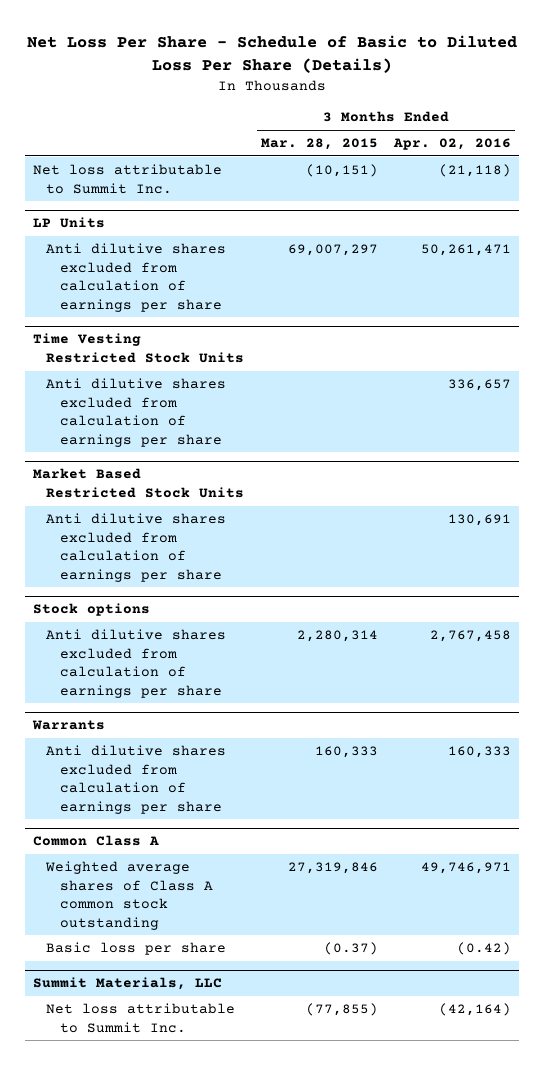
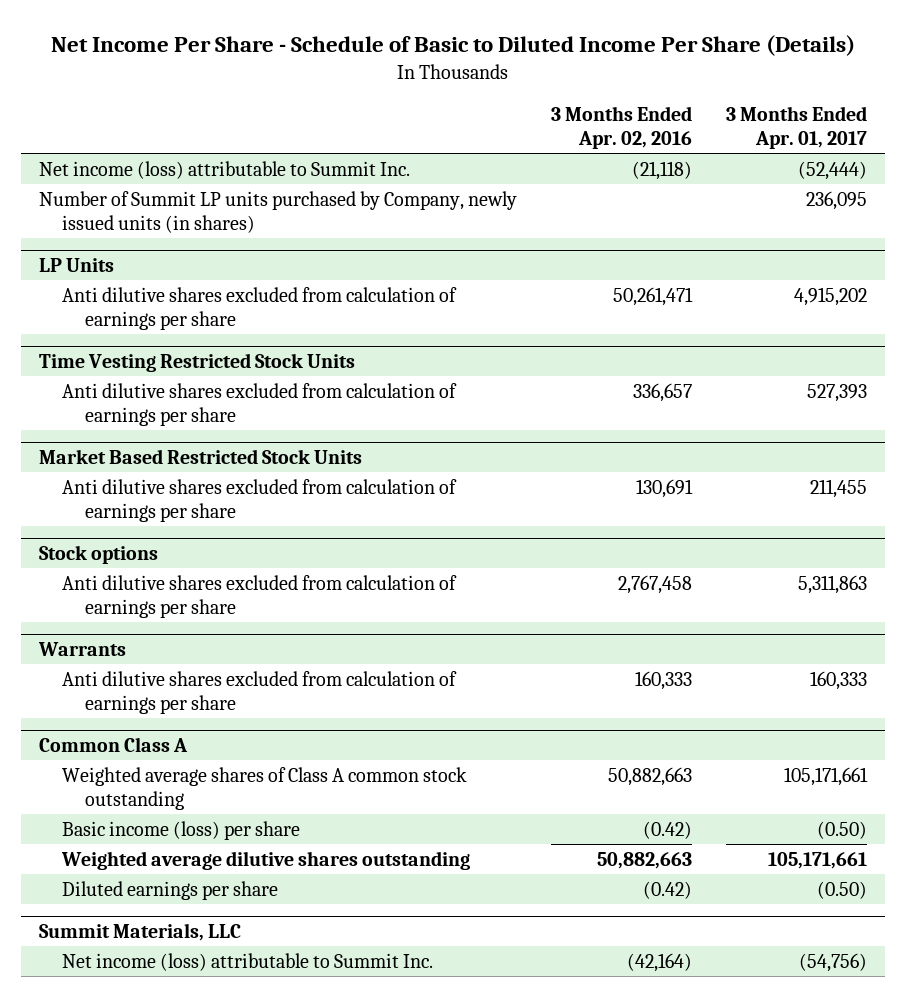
- Net Loss Per Share - Schedule of Basic to Diluted Loss Per Share (Details)
+ Net Income Per Share - Schedule of Basic to Diluted Income Per Share (Details)
- | 3 Months Ended Mar. 28, 2015 | 3 Months Ended Apr. 02, 2016
+ | 3 Months Ended Apr. 02, 2016 | 3 Months Ended Apr. 01, 2017
- Net loss attributable to Summit Inc. | (10,151) | (21,118)
+ Net income (loss) attributable to Summit Inc. | (21,118) | (52,444)
+ Number of Summit LP units purchased by Company, newly issued units (in shares) | | 236,095
@ Common Class A
- Weighted average shares of Class A common stock outstanding | 27,319,846 | 49,746,971
- Basic loss per share | (0.37) | (0.42)
+ Weighted average shares of Class A common stock outstanding | 50,882,663 | 105,171,661
+ Basic income (loss) per share | (0.42) | (0.50)
+ Weighted average dilutive shares outstanding | 50,882,663 | 105,171,661
+ Diluted earnings per share | (0.42) | (0.50)
@ Summit Materials, LLC
- Net loss attributable to Summit Inc. | (77,855) | (42,164)
+ Net income (loss) attributable to Summit Inc. | (42,164) | (54,756)

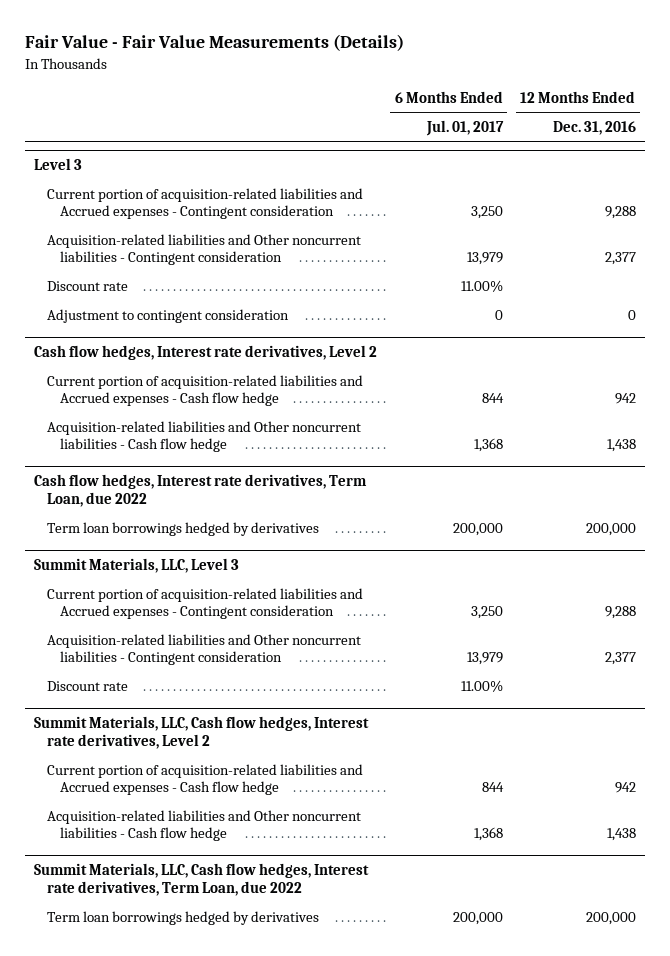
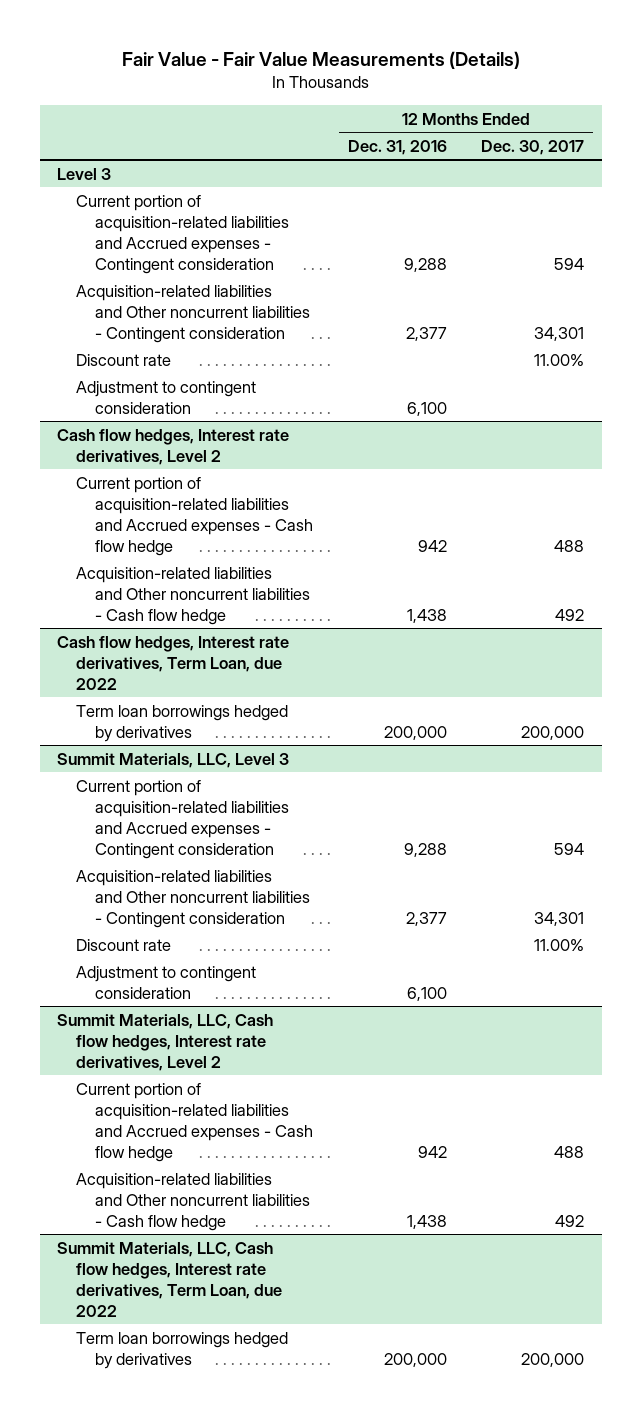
- | 6 Months Ended Jul. 01, 2017 | 12 Months Ended Dec. 31, 2016
+ | 12 Months Ended Dec. 31, 2016 | 12 Months Ended Dec. 30, 2017
@ Level 3
- Adjustment to contingent consideration | 0 | 0
+ Adjustment to contingent consideration | 6,100 |
@ Summit Materials, LLC, Level 3
+ Adjustment to contingent consideration | 6,100 |

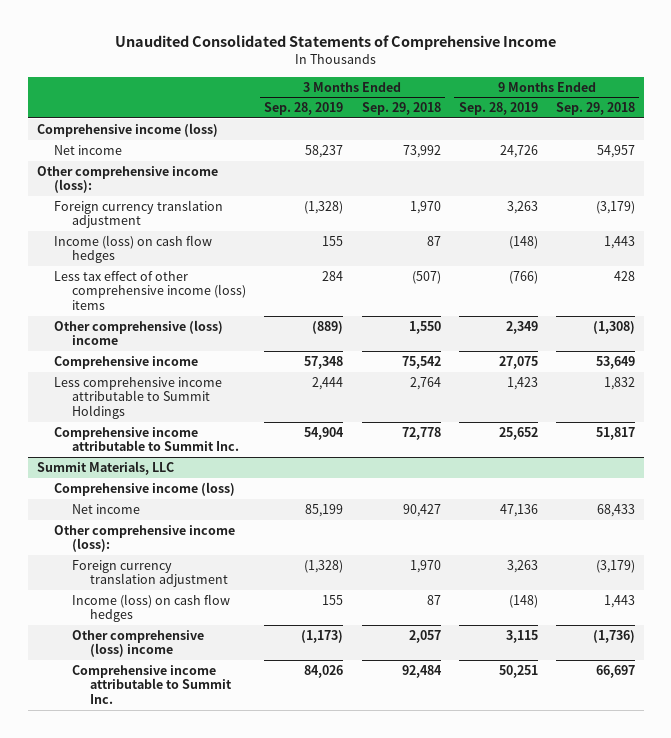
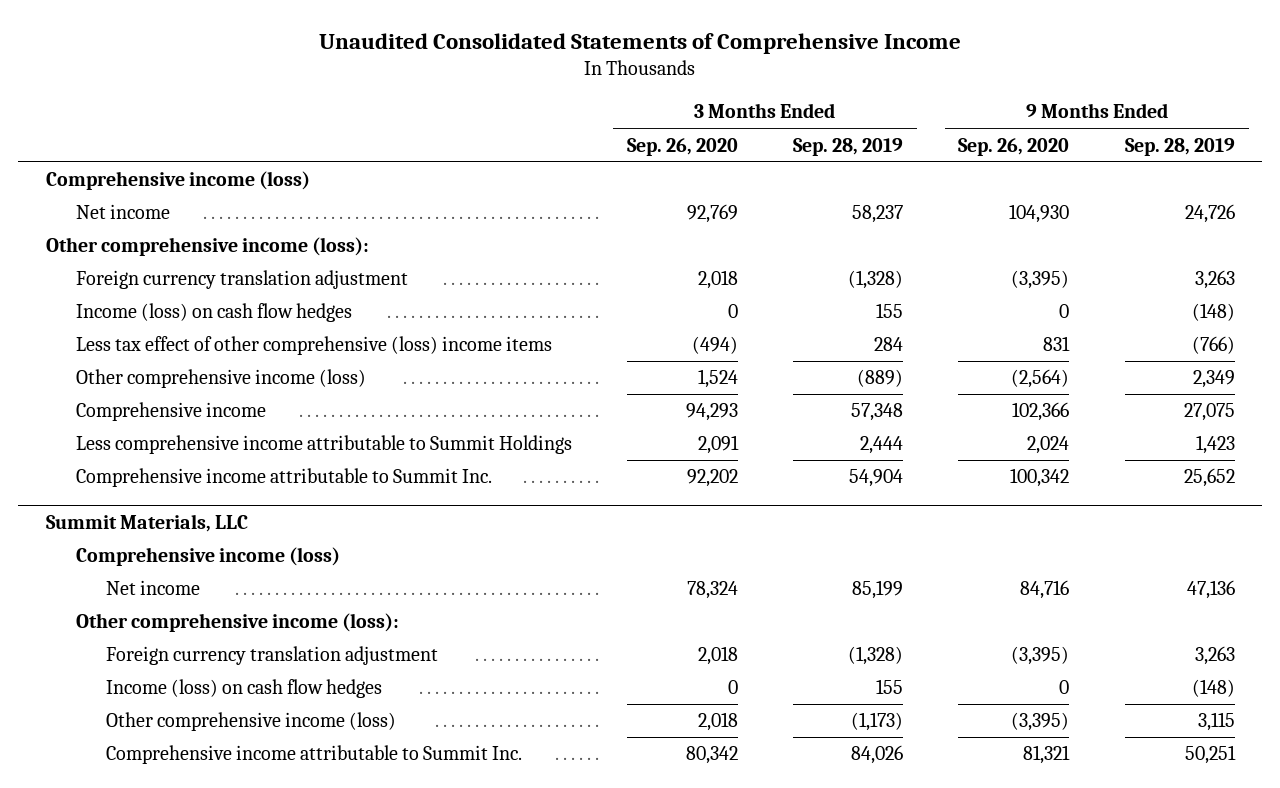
- | 3 Months Ended Sep. 28, 2019 | 3 Months Ended Sep. 29, 2018 | 9 Months Ended Sep. 28, 2019 | 9 Months Ended Sep. 29, 2018
+ | 3 Months Ended Sep. 26, 2020 | 3 Months Ended Sep. 28, 2019 | 9 Months Ended Sep. 26, 2020 | 9 Months Ended Sep. 28, 2019
- Less tax effect of other comprehensive income (loss) items | 284 | (507) | (766) | 428
- Other comprehensive (loss) income | (889) | 1,550 | 2,349 | (1,308)
+ Less tax effect of other comprehensive (loss) income items | (494) | 284 | 831 | (766)
+ Other comprehensive income (loss) | 1,524 | (889) | (2,564) | 2,349
@ Summit Materials, LLC
- Other comprehensive (loss) income | (1,173) | 2,057 | 3,115 | (1,736)
+ Other comprehensive income (loss) | 2,018 | (1,173) | (3,395) | 3,115

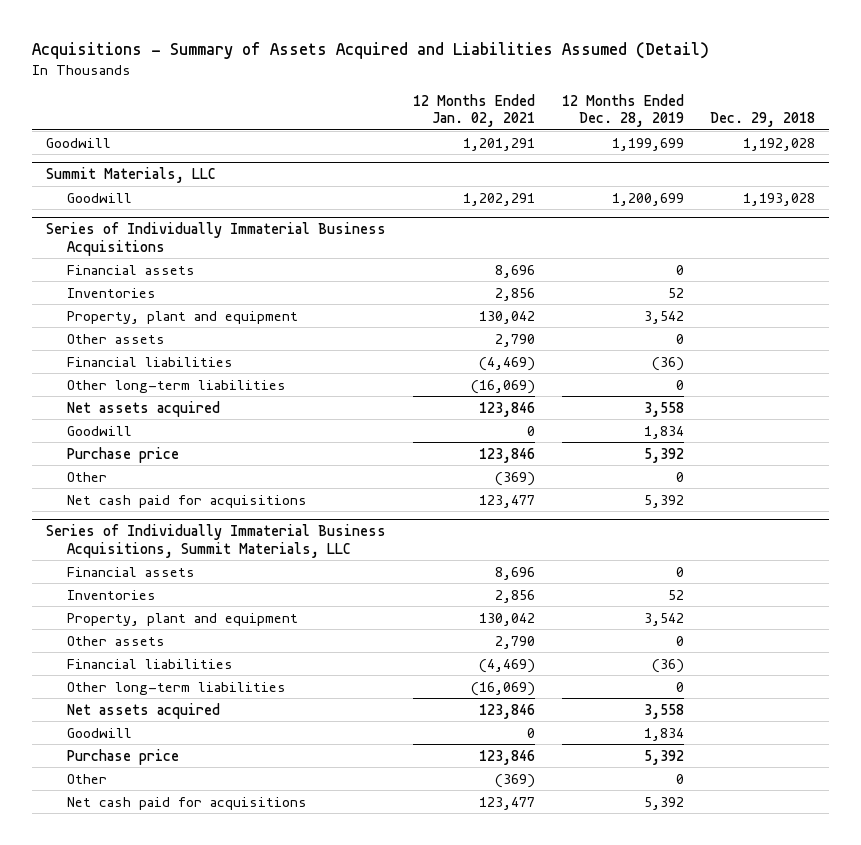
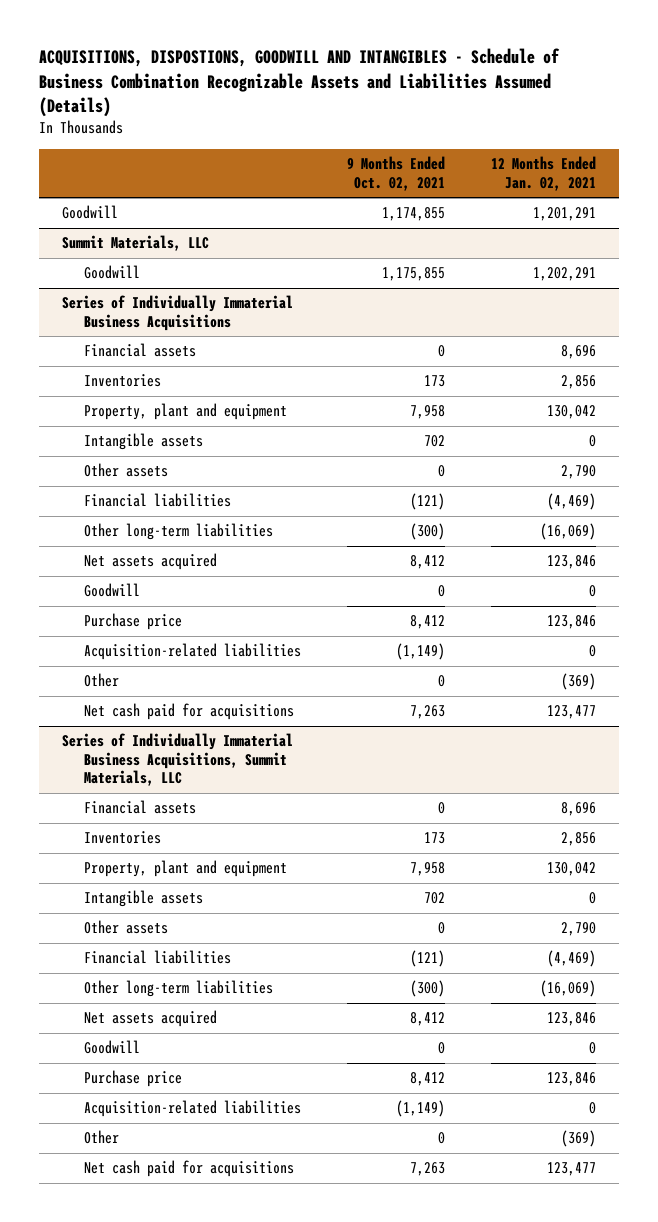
- Acquisitions - Summary of Assets Acquired and Liabilities Assumed (Detail)
+ ACQUISITIONS, DISPOSTIONS, GOODWILL AND INTANGIBLES - Schedule of Business Combination Recognizable Assets and Liabilities Assumed (Details)
- | 12 Months Ended Jan. 02, 2021 | 12 Months Ended Dec. 28, 2019 | Dec. 29, 2018
+ | 9 Months Ended Oct. 02, 2021 | 12 Months Ended Jan. 02, 2021
@ Series of Individually Immaterial Business Acquisitions
+ Intangible assets | 702 | 0
+ Acquisition-related liabilities | (1,149) | 0
@ Series of Individually Immaterial Business Acquisitions, Summit Materials, LLC
+ Intangible assets | 702 | 0
+ Acquisition-related liabilities | (1,149) | 0

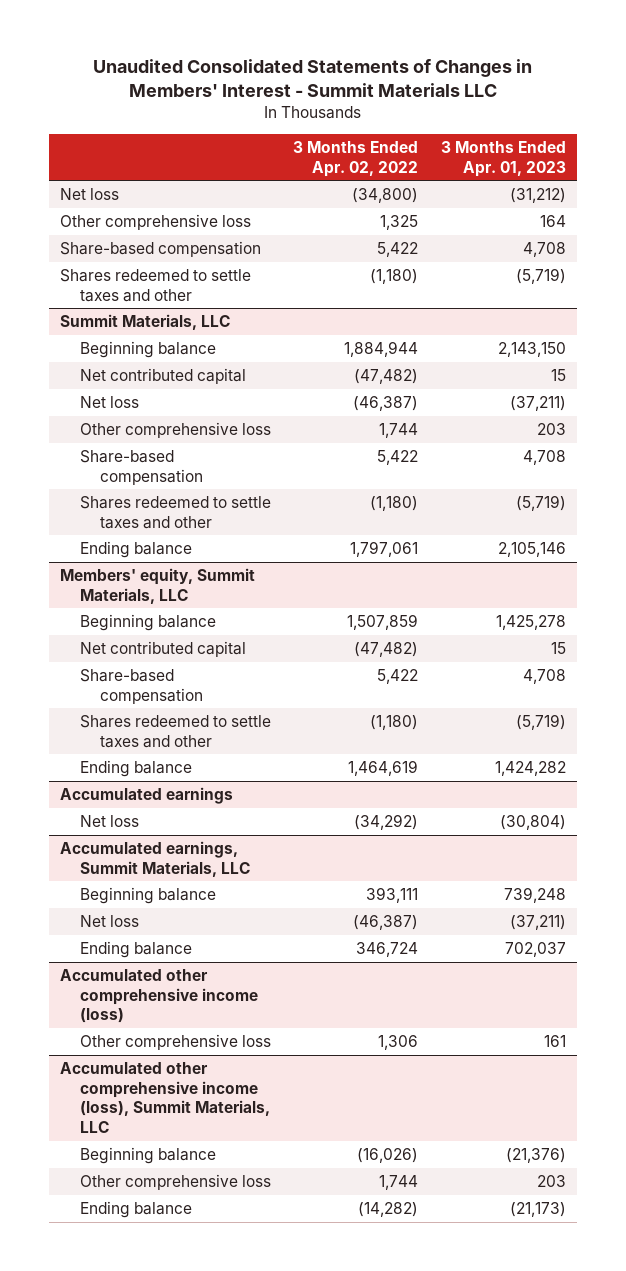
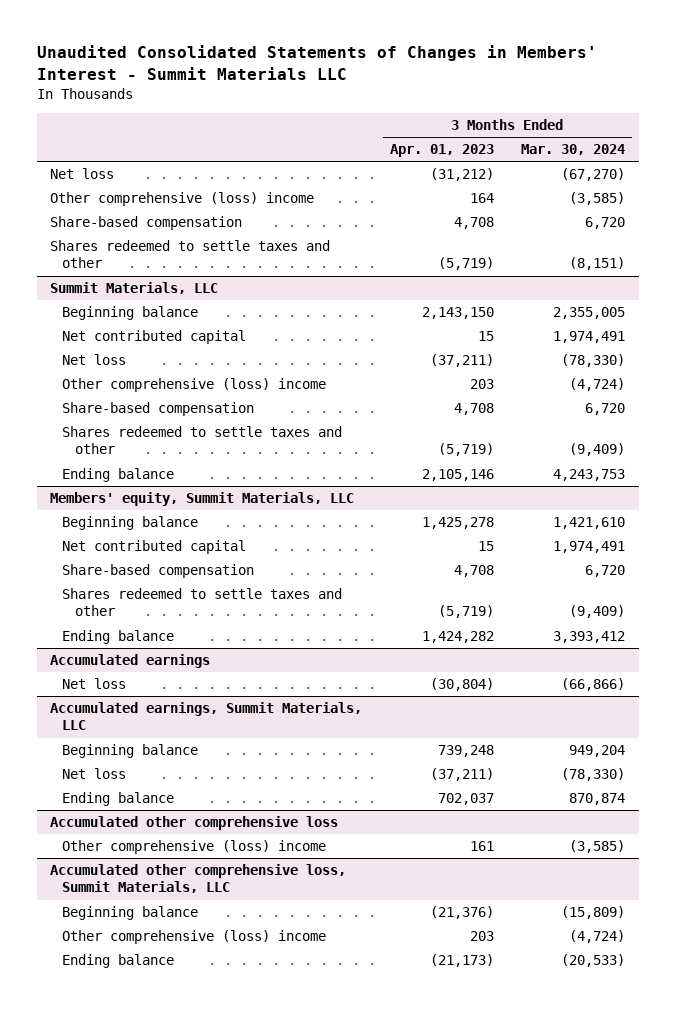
- | 3 Months Ended Apr. 02, 2022 | 3 Months Ended Apr. 01, 2023
+ | 3 Months Ended Apr. 01, 2023 | 3 Months Ended Mar. 30, 2024
- Other comprehensive loss | 1,325 | 164
+ Other comprehensive (loss) income | 164 | (3,585)
@ Summit Materials, LLC
- Other comprehensive loss | 1,744 | 203
+ Other comprehensive (loss) income | 203 | (4,724)
- Accumulated other comprehensive income (loss)
- Other comprehensive loss | 1,306 | 161
- Accumulated other comprehensive income (loss), Summit Materials, LLC
+ Accumulated other comprehensive loss
+ Other comprehensive (loss) income | 161 | (3,585)
+ Accumulated other comprehensive loss, Summit Materials, LLC
- Other comprehensive loss | 1,744 | 203
+ Other comprehensive (loss) income | 203 | (4,724)

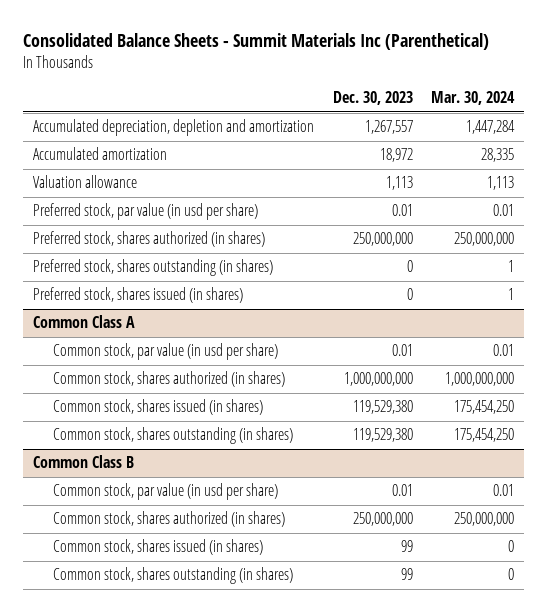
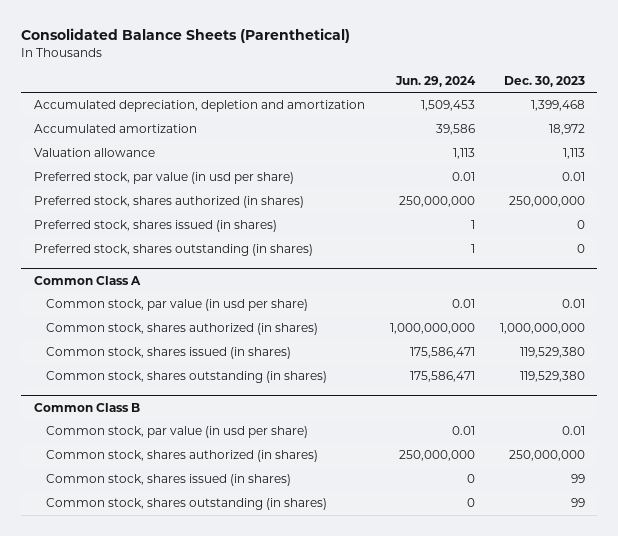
- Consolidated Balance Sheets - Summit Materials Inc (Parenthetical)
+ Consolidated Balance Sheets (Parenthetical)
- | Dec. 30, 2023 | Mar. 30, 2024
+ | Jun. 29, 2024 | Dec. 30, 2023
- Accumulated depreciation, depletion and amortization | 1,267,557 | 1,447,284
+ Accumulated depreciation, depletion and amortization | 1,509,453 | 1,399,468
moved down: Preferred stock, shares outstanding (in shares) | 1 | 0

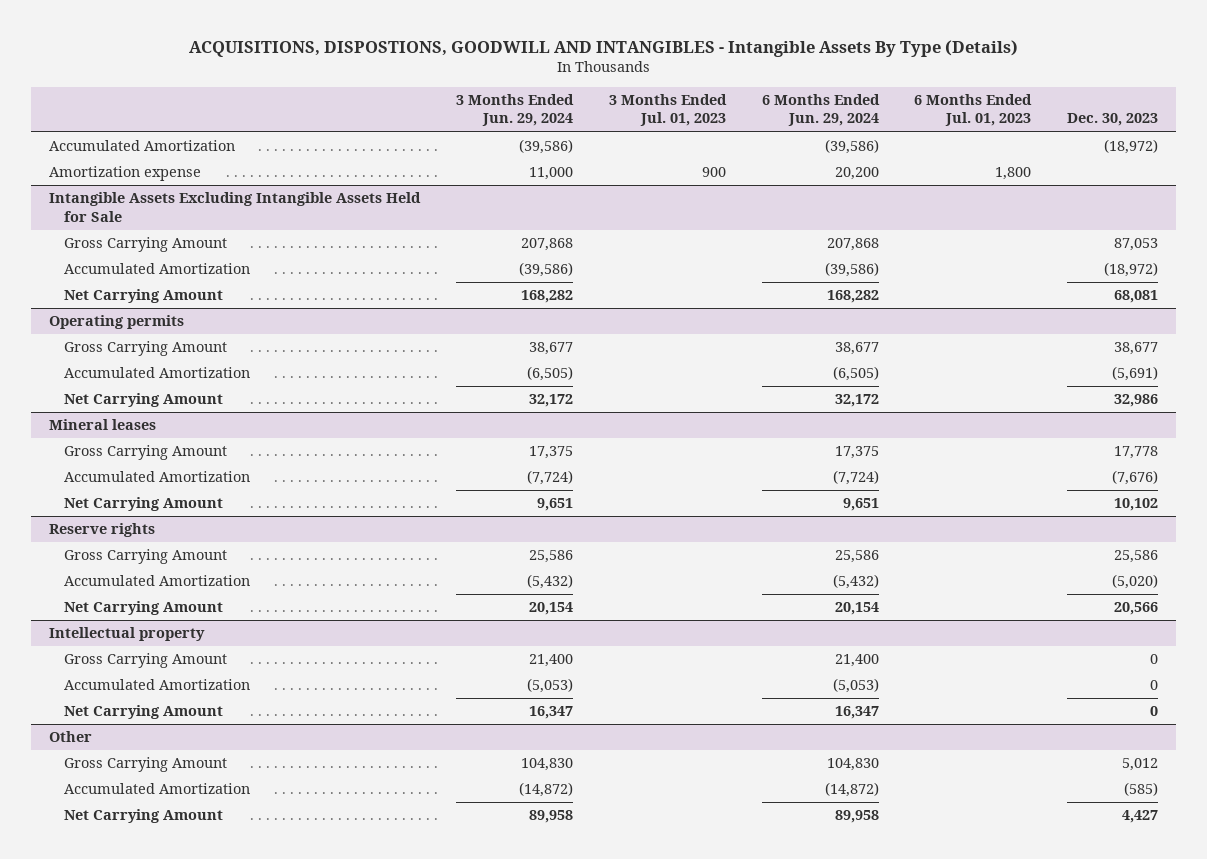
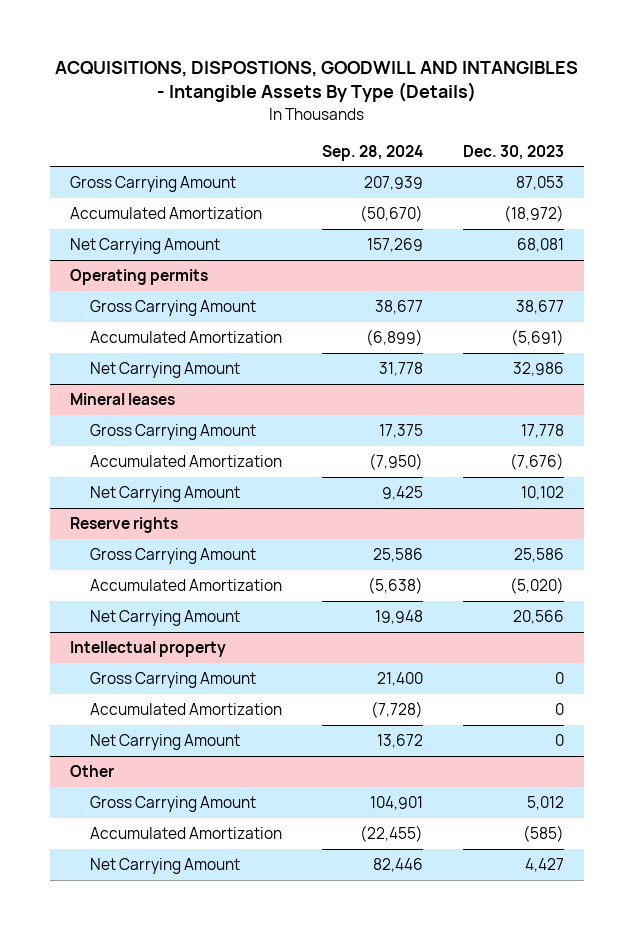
- | 3 Months Ended Jun. 29, 2024 | 3 Months Ended Jul. 01, 2023 | 6 Months Ended Jun. 29, 2024 | 6 Months Ended Jul. 01, 2023 | Dec. 30, 2023
+ | Sep. 28, 2024 | Dec. 30, 2023
- Accumulated Amortization | (39,586) | | (39,586) | | (18,972)
- Amortization expense | 11,000 | 900 | 20,200 | 1,800 |
- Intangible Assets Excluding Intangible Assets Held for Sale

